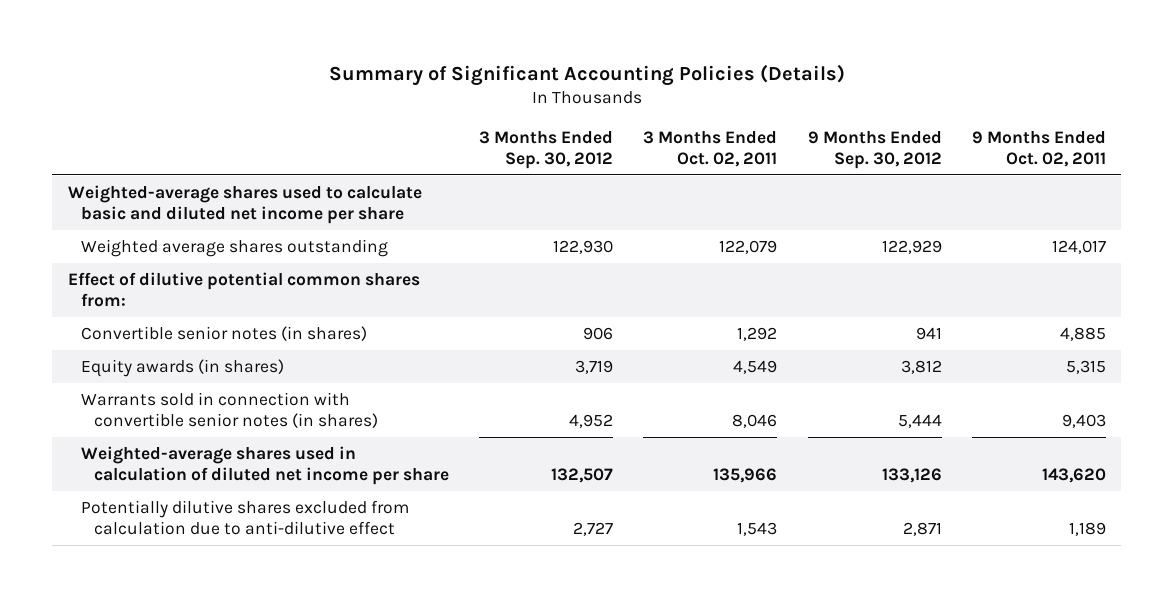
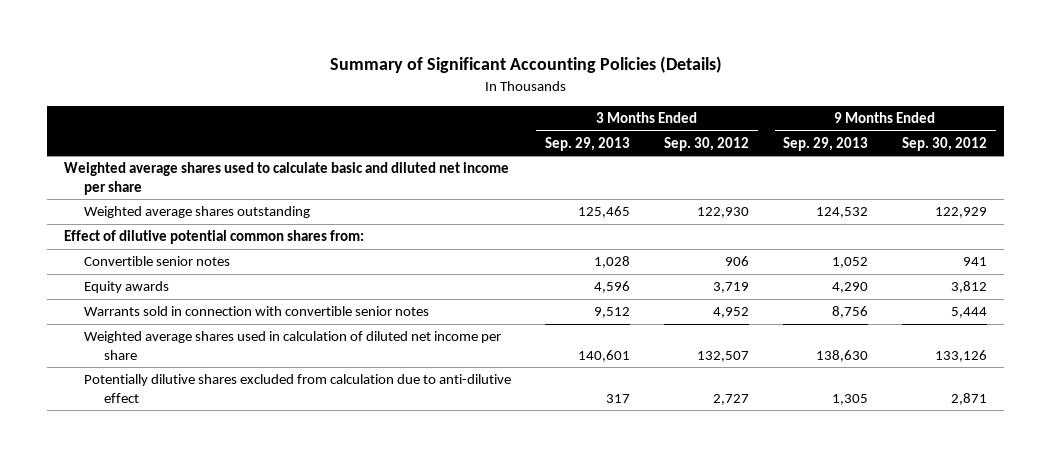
- | 3 Months Ended Sep. 30, 2012 | 3 Months Ended Oct. 02, 2011 | 9 Months Ended Sep. 30, 2012 | 9 Months Ended Oct. 02, 2011
+ | 3 Months Ended Sep. 29, 2013 | 3 Months Ended Sep. 30, 2012 | 9 Months Ended Sep. 29, 2013 | 9 Months Ended Sep. 30, 2012
- Weighted-average shares used to calculate basic and diluted net income per share
+ Weighted average shares used to calculate basic and diluted net income per share
- Convertible senior notes (in shares) | 906 | 1,292 | 941 | 4,885
- Equity awards (in shares) | 3,719 | 4,549 | 3,812 | 5,315
- Warrants sold in connection with convertible senior notes (in shares) | 4,952 | 8,046 | 5,444 | 9,403
- Weighted-average shares used in calculation of diluted net income per share | 132,507 | 135,966 | 133,126 | 143,620
+ Convertible senior notes | 1,028 | 906 | 1,052 | 941
+ Equity awards | 4,596 | 3,719 | 4,290 | 3,812
+ Warrants sold in connection with convertible senior notes | 9,512 | 4,952 | 8,756 | 5,444
+ Weighted average shares used in calculation of diluted net income per share | 140,601 | 132,507 | 138,630 | 133,126

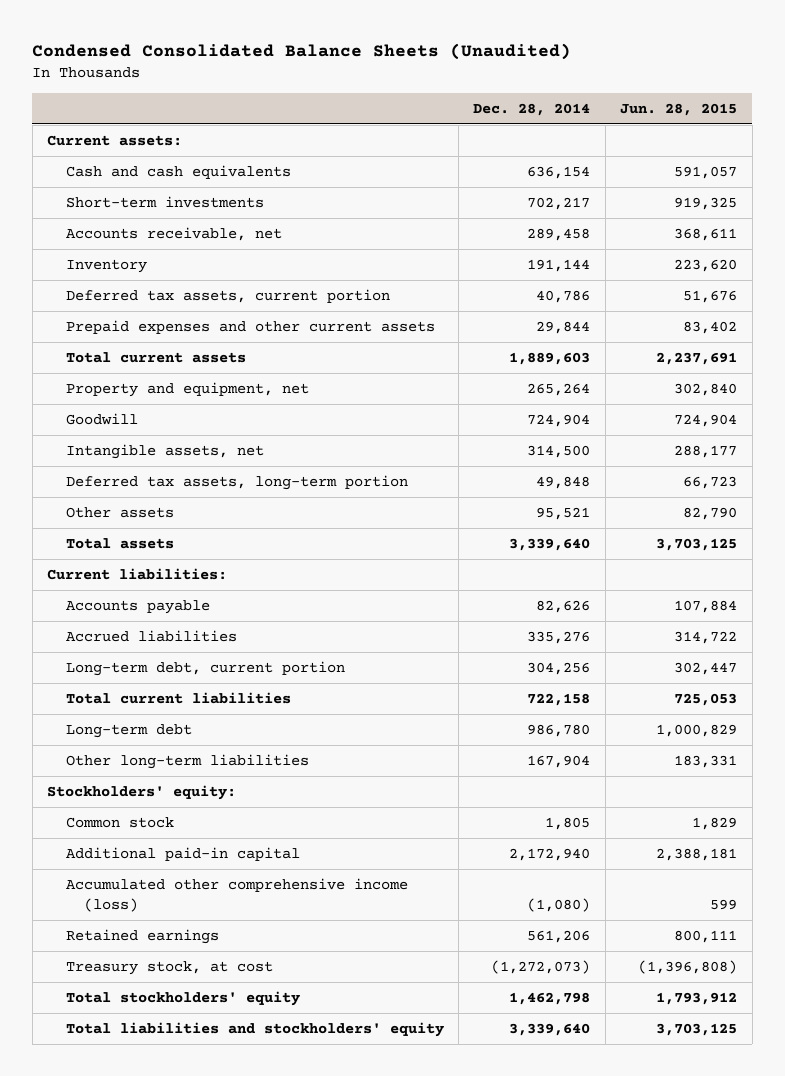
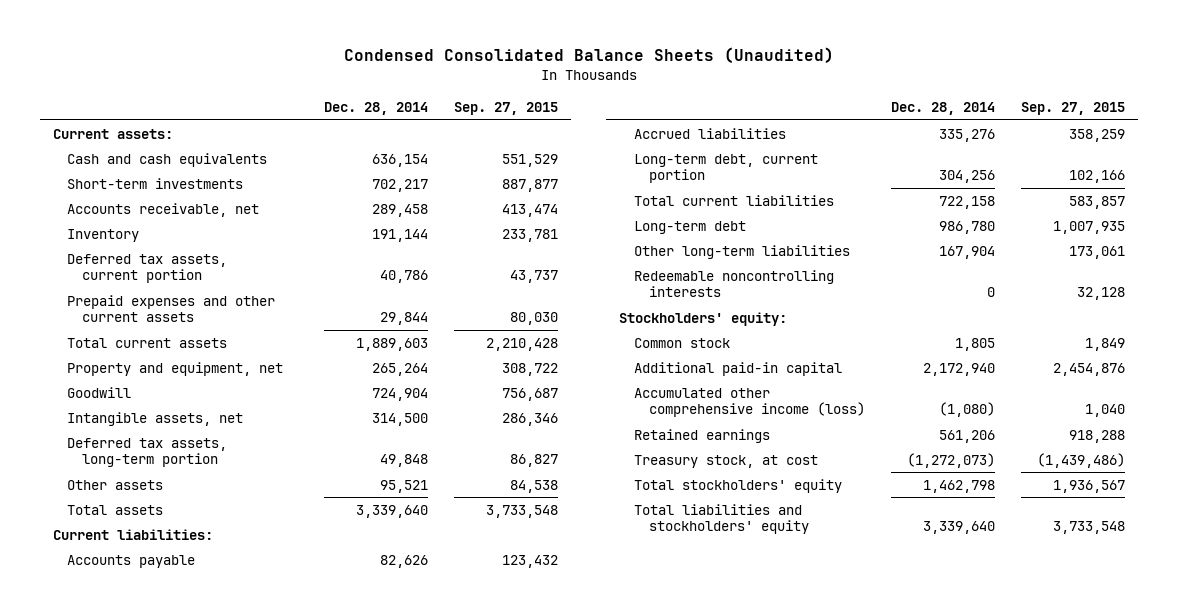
- | Dec. 28, 2014 | Jun. 28, 2015
+ | Dec. 28, 2014 | Sep. 27, 2015
+ Redeemable noncontrolling interests | 0 | 32,128

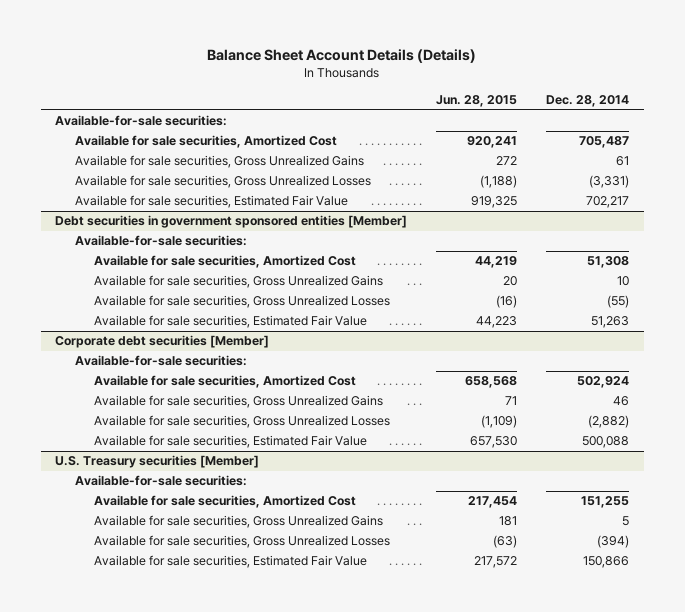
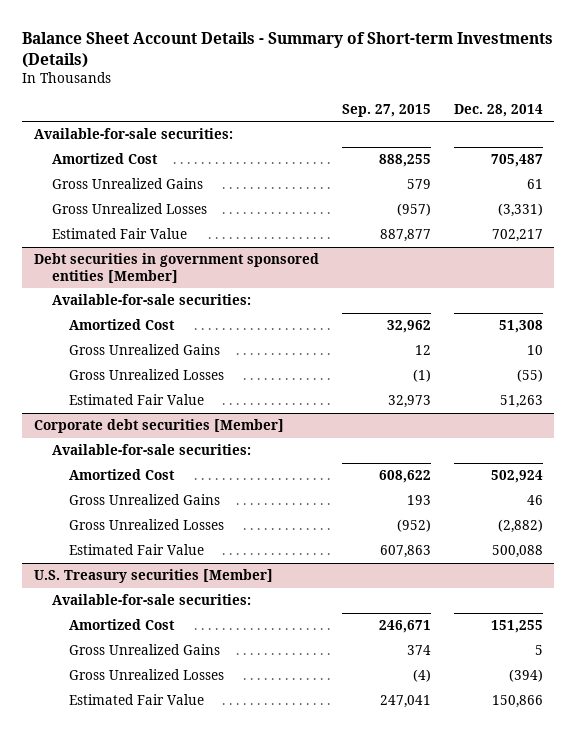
- Balance Sheet Account Details (Details)
+ Balance Sheet Account Details - Summary of Short-term Investments (Details)
- | Jun. 28, 2015 | Dec. 28, 2014
+ | Sep. 27, 2015 | Dec. 28, 2014
- Available for sale securities, Amortized Cost | 920,241 | 705,487
- Available for sale securities, Gross Unrealized Gains | 272 | 61
- Available for sale securities, Gross Unrealized Losses | (1,188) | (3,331)
- Available for sale securities, Estimated Fair Value | 919,325 | 702,217
+ Amortized Cost | 888,255 | 705,487
+ Gross Unrealized Gains | 579 | 61
+ Gross Unrealized Losses | (957) | (3,331)
+ Estimated Fair Value | 887,877 | 702,217
@ Debt securities in government sponsored entities [Member]
- Available for sale securities, Amortized Cost | 44,219 | 51,308
- Available for sale securities, Gross Unrealized Gains | 20 | 10
- Available for sale securities, Gross Unrealized Losses | (16) | (55)
- Available for sale securities, Estimated Fair Value | 44,223 | 51,263
+ Amortized Cost | 32,962 | 51,308
+ Gross Unrealized Gains | 12 | 10
+ Gross Unrealized Losses | (1) | (55)
+ Estimated Fair Value | 32,973 | 51,263
@ Corporate debt securities [Member]
- Available for sale securities, Amortized Cost | 658,568 | 502,924
- Available for sale securities, Gross Unrealized Gains | 71 | 46
- Available for sale securities, Gross Unrealized Losses | (1,109) | (2,882)
- Available for sale securities, Estimated Fair Value | 657,530 | 500,088
+ Amortized Cost | 608,622 | 502,924
+ Gross Unrealized Gains | 193 | 46
+ Gross Unrealized Losses | (952) | (2,882)
+ Estimated Fair Value | 607,863 | 500,088
@ U.S. Treasury securities [Member]
- Available for sale securities, Amortized Cost | 217,454 | 151,255
- Available for sale securities, Gross Unrealized Gains | 181 | 5
- Available for sale securities, Gross Unrealized Losses | (63) | (394)
- Available for sale securities, Estimated Fair Value | 217,572 | 150,866
+ Amortized Cost | 246,671 | 151,255
+ Gross Unrealized Gains | 374 | 5
+ Gross Unrealized Losses | (4) | (394)
+ Estimated Fair Value | 247,041 | 150,866

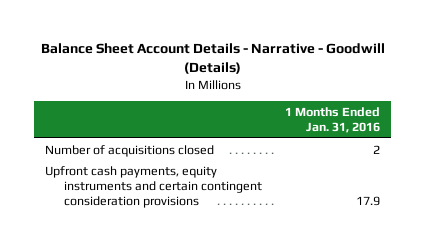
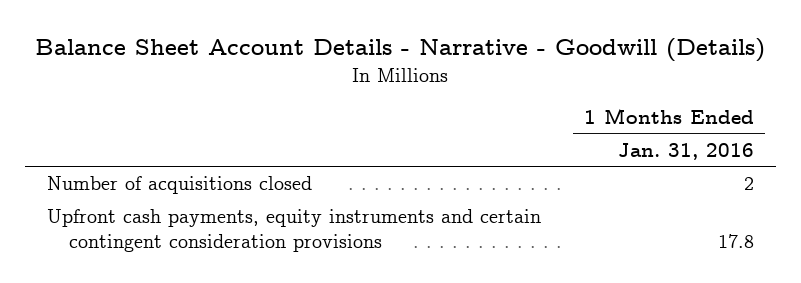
- Upfront cash payments, equity instruments and certain contingent consideration provisions | 17.9
+ Upfront cash payments, equity instruments and certain contingent consideration provisions | 17.8

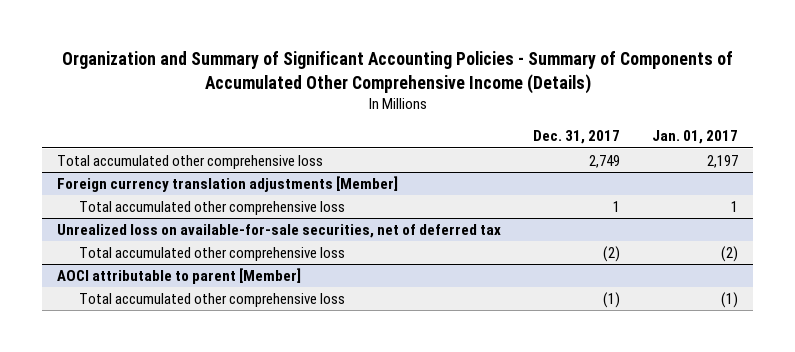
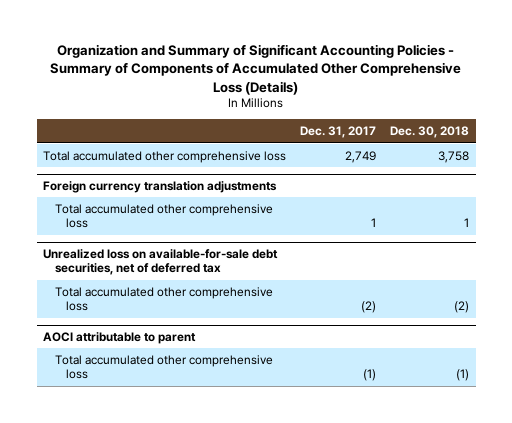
- Organization and Summary of Significant Accounting Policies - Summary of Components of Accumulated Other Comprehensive Income (Details)
+ Organization and Summary of Significant Accounting Policies - Summary of Components of Accumulated Other Comprehensive Loss (Details)
- | Dec. 31, 2017 | Jan. 01, 2017
+ | Dec. 31, 2017 | Dec. 30, 2018
- Foreign currency translation adjustments [Member]
+ Foreign currency translation adjustments
- Unrealized loss on available-for-sale securities, net of deferred tax
+ Unrealized loss on available-for-sale debt securities, net of deferred tax
- AOCI attributable to parent [Member]
+ AOCI attributable to parent

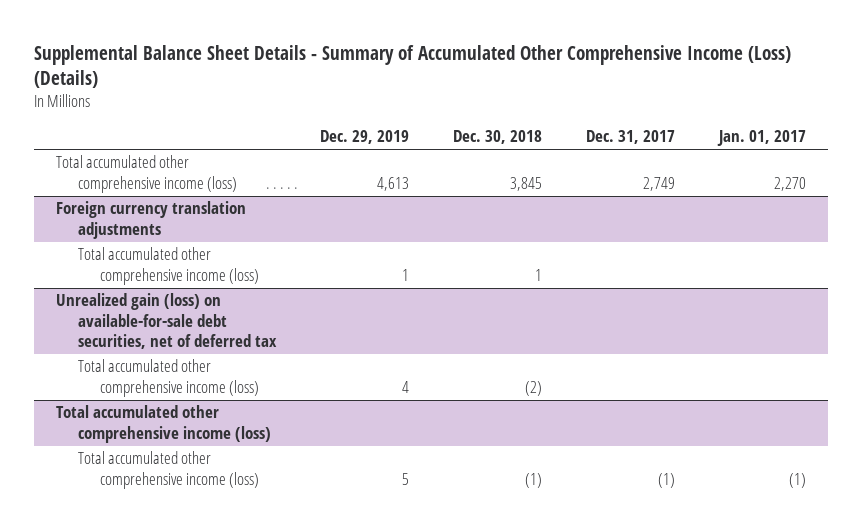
- Organization and Summary of Significant Accounting Policies - Summary of Components of Accumulated Other Comprehensive Loss (Details)
+ Supplemental Balance Sheet Details - Summary of Accumulated Other Comprehensive Income (Loss) (Details)
- | Dec. 31, 2017 | Dec. 30, 2018
+ | Dec. 29, 2019 | Dec. 30, 2018 | Dec. 31, 2017 | Jan. 01, 2017
- Total accumulated other comprehensive loss | 2,749 | 3,758
+ Total accumulated other comprehensive income (loss) | 4,613 | 3,845 | 2,749 | 2,270
@ Foreign currency translation adjustments
- Total accumulated other comprehensive loss | 1 | 1
- Unrealized loss on available-for-sale debt securities, net of deferred tax
- Total accumulated other comprehensive loss | (2) | (2)
- AOCI attributable to parent
- Total accumulated other comprehensive loss | (1) | (1)
@ Foreign currency translation adjustments
+ Total accumulated other comprehensive income (loss) | 1 | 1 | |
+ Unrealized gain (loss) on available-for-sale debt securities, net of deferred tax
+ Total accumulated other comprehensive income (loss) | 4 | (2) | |
+ Total accumulated other comprehensive income (loss)
+ Total accumulated other comprehensive income (loss) | 5 | (1) | (1) | (1)

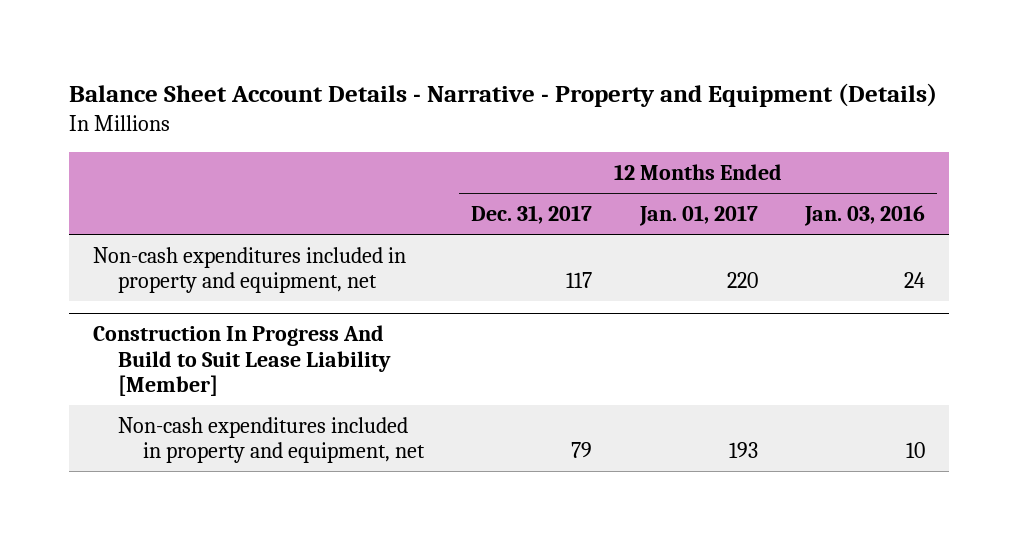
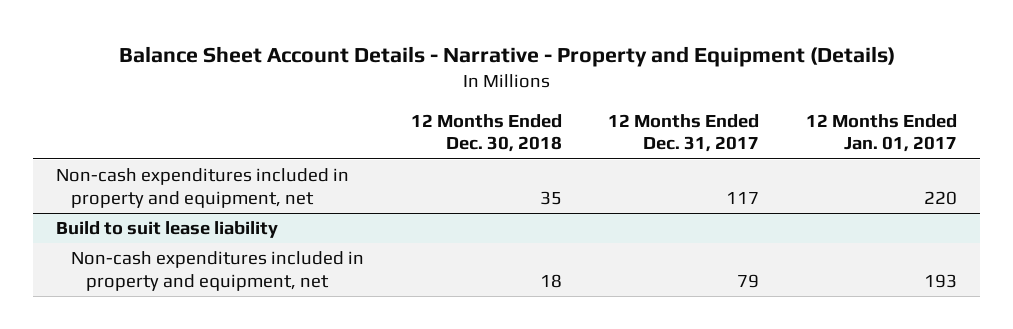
- | 12 Months Ended Dec. 31, 2017 | 12 Months Ended Jan. 01, 2017 | 12 Months Ended Jan. 03, 2016
+ | 12 Months Ended Dec. 30, 2018 | 12 Months Ended Dec. 31, 2017 | 12 Months Ended Jan. 01, 2017
- Construction In Progress And Build to Suit Lease Liability [Member]
+ Build to suit lease liability

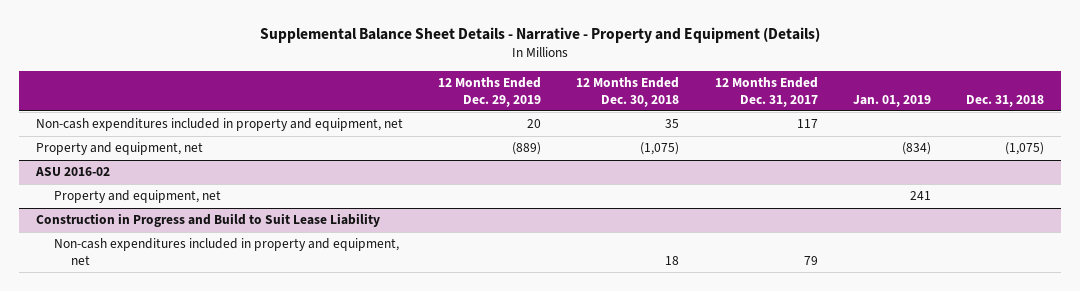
- Balance Sheet Account Details - Narrative - Property and Equipment (Details)
+ Supplemental Balance Sheet Details - Narrative - Property and Equipment (Details)
- | 12 Months Ended Dec. 30, 2018 | 12 Months Ended Dec. 31, 2017 | 12 Months Ended Jan. 01, 2017
+ | 12 Months Ended Dec. 29, 2019 | 12 Months Ended Dec. 30, 2018 | 12 Months Ended Dec. 31, 2017 | Jan. 01, 2019 | Dec. 31, 2018
- Build to suit lease liability
+ Property and equipment, net | (889) | (1,075) | | (834) | (1,075)
+ ASU 2016-02
+ Property and equipment, net | | | | 241 |
+ Construction in Progress and Build to Suit Lease Liability

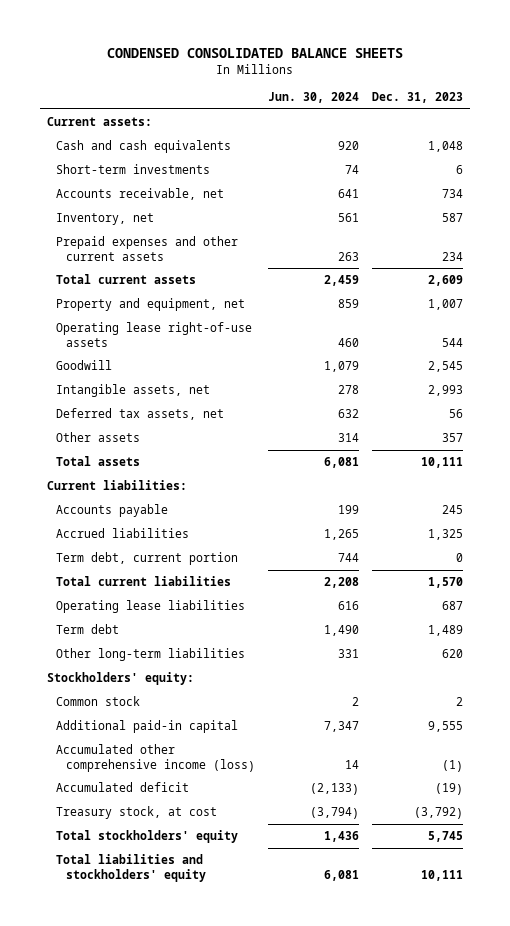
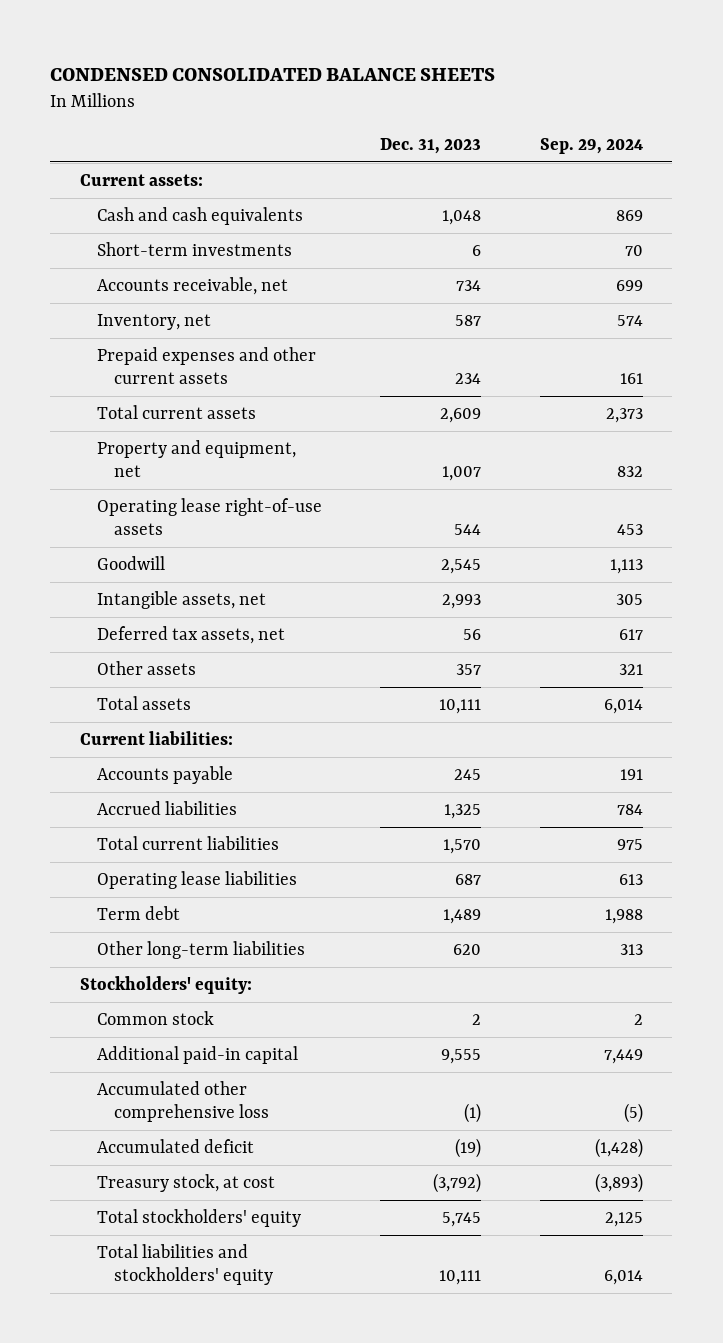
- | Jun. 30, 2024 | Dec. 31, 2023
+ | Dec. 31, 2023 | Sep. 29, 2024
- Term debt, current portion | 744 | 0
- Accumulated other comprehensive income (loss) | 14 | (1)
+ Accumulated other comprehensive loss | (1) | (5)

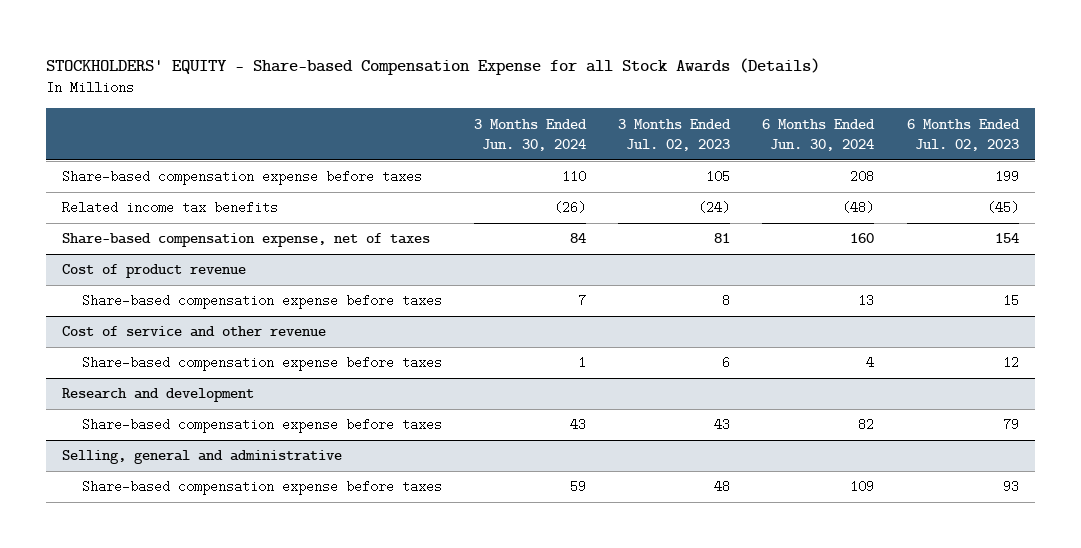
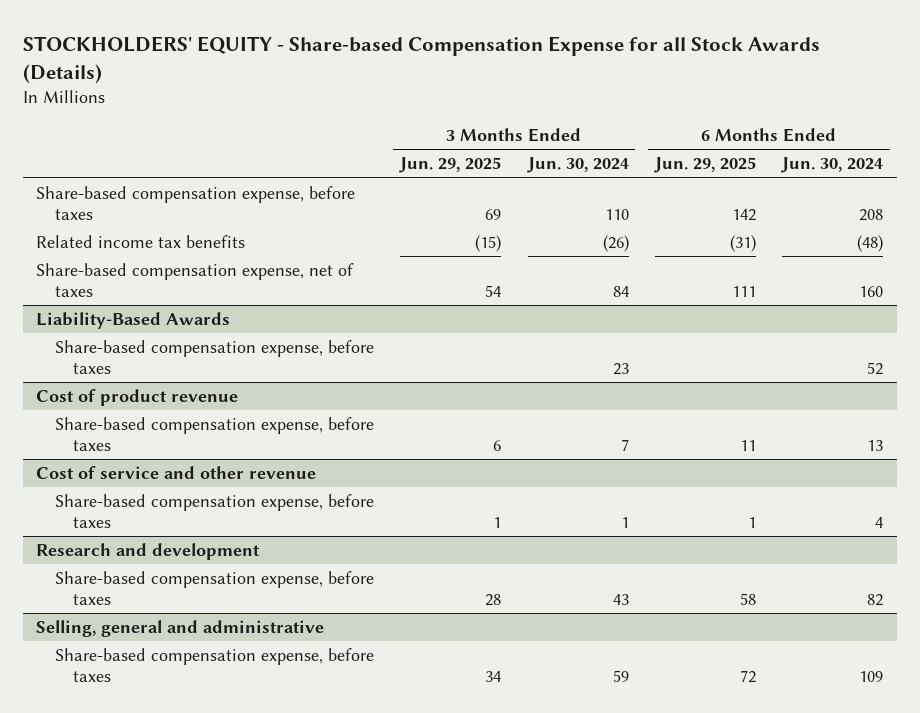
- | 3 Months Ended Jun. 30, 2024 | 3 Months Ended Jul. 02, 2023 | 6 Months Ended Jun. 30, 2024 | 6 Months Ended Jul. 02, 2023
+ | 3 Months Ended Jun. 29, 2025 | 3 Months Ended Jun. 30, 2024 | 6 Months Ended Jun. 29, 2025 | 6 Months Ended Jun. 30, 2024
- Share-based compensation expense before taxes | 110 | 105 | 208 | 199
+ Share-based compensation expense, before taxes | 69 | 110 | 142 | 208
+ Liability-Based Awards
+ Share-based compensation expense, before taxes | | 23 | | 52
@ Cost of product revenue
- Share-based compensation expense before taxes | 7 | 8 | 13 | 15
+ Share-based compensation expense, before taxes | 6 | 7 | 11 | 13
@ Cost of service and other revenue
- Share-based compensation expense before taxes | 1 | 6 | 4 | 12
+ Share-based compensation expense, before taxes | 1 | 1 | 1 | 4
@ Research and development
- Share-based compensation expense before taxes | 43 | 43 | 82 | 79
+ Share-based compensation expense, before taxes | 28 | 43 | 58 | 82
@ Selling, general and administrative
- Share-based compensation expense before taxes | 59 | 48 | 109 | 93
+ Share-based compensation expense, before taxes | 34 | 59 | 72 | 109

